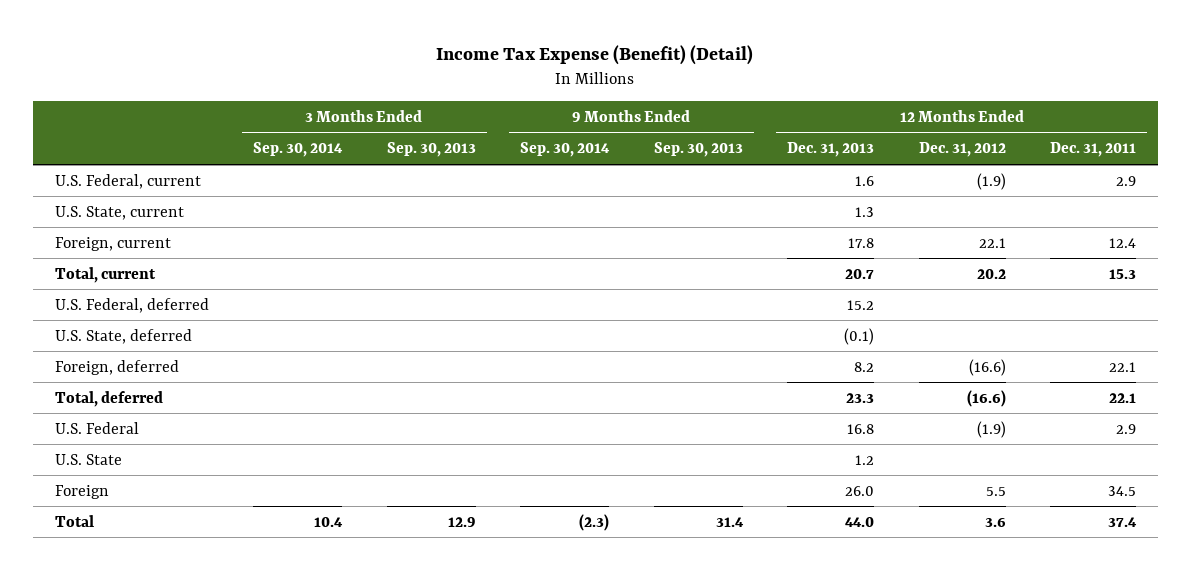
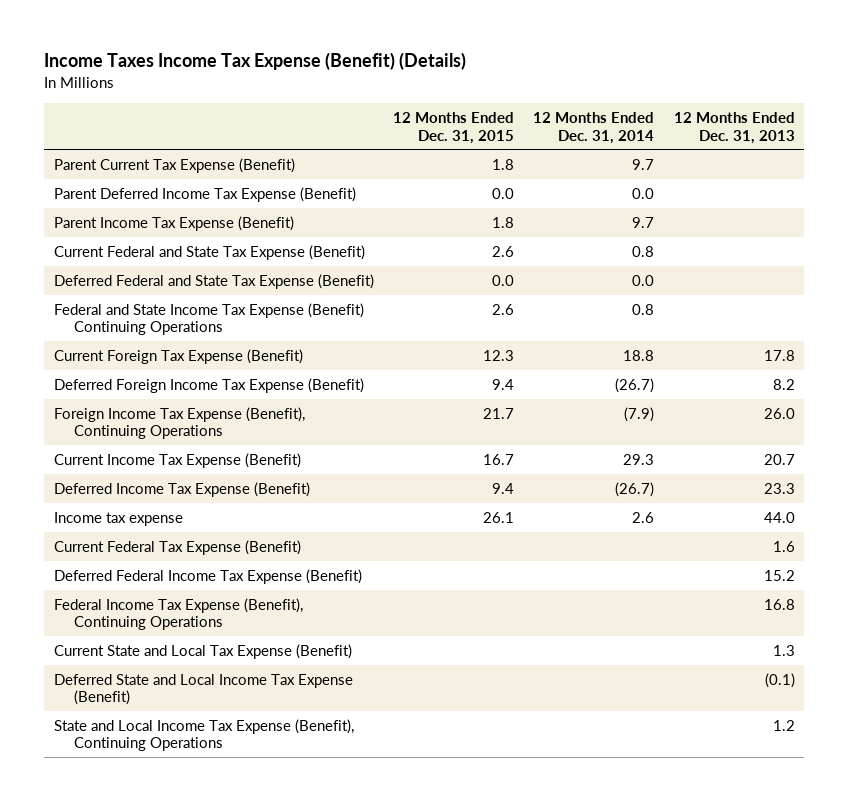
- Income Tax Expense (Benefit) (Detail)
+ Income Taxes Income Tax Expense (Benefit) (Details)
- | 3 Months Ended Sep. 30, 2014 | 3 Months Ended Sep. 30, 2013 | 9 Months Ended Sep. 30, 2014 | 9 Months Ended Sep. 30, 2013 | 12 Months Ended Dec. 31, 2013 | 12 Months Ended Dec. 31, 2012 | 12 Months Ended Dec. 31, 2011
+ | 12 Months Ended Dec. 31, 2015 | 12 Months Ended Dec. 31, 2014 | 12 Months Ended Dec. 31, 2013
- U.S. Federal, current | | | | | 1.6 | (1.9) | 2.9
- U.S. State, current | | | | | 1.3 | |
- Foreign, current | | | | | 17.8 | 22.1 | 12.4
- Total, current | | | | | 20.7 | 20.2 | 15.3
- U.S. Federal, deferred | | | | | 15.2 | |
- U.S. State, deferred | | | | | (0.1) | |
- Foreign, deferred | | | | | 8.2 | (16.6) | 22.1
- Total, deferred | | | | | 23.3 | (16.6) | 22.1
- U.S. Federal | | | | | 16.8 | (1.9) | 2.9
- U.S. State | | | | | 1.2 | |
- Foreign | | | | | 26.0 | 5.5 | 34.5
- Total | 10.4 | 12.9 | (2.3) | 31.4 | 44.0 | 3.6 | 37.4
+ Parent Current Tax Expense (Benefit) | 1.8 | 9.7 |
+ Parent Deferred Income Tax Expense (Benefit) | 0.0 | 0.0 |
+ Parent Income Tax Expense (Benefit) | 1.8 | 9.7 |
+ Current Federal and State Tax Expense (Benefit) | 2.6 | 0.8 |
+ Deferred Federal and State Tax Expense (Benefit) | 0.0 | 0.0 |
+ Federal and State Income Tax Expense (Benefit) Continuing Operations | 2.6 | 0.8 |
+ Current Foreign Tax Expense (Benefit) | 12.3 | 18.8 | 17.8
+ Deferred Foreign Income Tax Expense (Benefit) | 9.4 | (26.7) | 8.2
+ Foreign Income Tax Expense (Benefit), Continuing Operations | 21.7 | (7.9) | 26.0
+ Current Income Tax Expense (Benefit) | 16.7 | 29.3 | 20.7
+ Deferred Income Tax Expense (Benefit) | 9.4 | (26.7) | 23.3
+ Income tax expense | 26.1 | 2.6 | 44.0
+ Current Federal Tax Expense (Benefit) | | | 1.6
+ Deferred Federal Income Tax Expense (Benefit) | | | 15.2
+ Federal Income Tax Expense (Benefit), Continuing Operations | | | 16.8
+ Current State and Local Tax Expense (Benefit) | | | 1.3
+ Deferred State and Local Income Tax Expense (Benefit) | | | (0.1)
+ State and Local Income Tax Expense (Benefit), Continuing Operations | | | 1.2

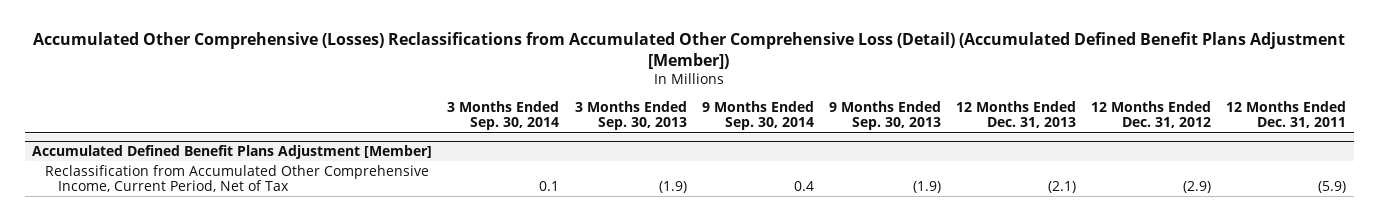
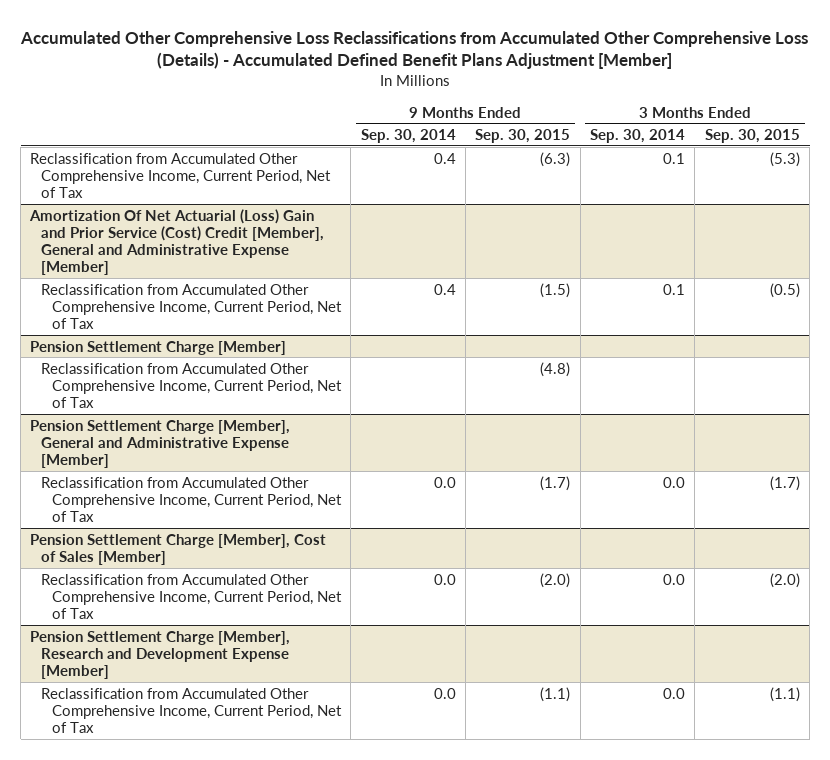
- Accumulated Other Comprehensive (Losses) Reclassifications from Accumulated Other Comprehensive Loss (Detail) (Accumulated Defined Benefit Plans Adjustment [Member])
+ Accumulated Other Comprehensive Loss Reclassifications from Accumulated Other Comprehensive Loss (Details) - Accumulated Defined Benefit Plans Adjustment [Member]
- | 3 Months Ended Sep. 30, 2014 | 3 Months Ended Sep. 30, 2013 | 9 Months Ended Sep. 30, 2014 | 9 Months Ended Sep. 30, 2013 | 12 Months Ended Dec. 31, 2013 | 12 Months Ended Dec. 31, 2012 | 12 Months Ended Dec. 31, 2011
+ | 9 Months Ended Sep. 30, 2014 | 9 Months Ended Sep. 30, 2015 | 3 Months Ended Sep. 30, 2014 | 3 Months Ended Sep. 30, 2015
- Accumulated Defined Benefit Plans Adjustment [Member]
+ Amortization Of Net Actuarial (Loss) Gain and Prior Service (Cost) Credit [Member], General and Administrative Expense [Member]
+ Reclassification from Accumulated Other Comprehensive Income, Current Period, Net of Tax | 0.4 | (1.5) | 0.1 | (0.5)
+ Pension Settlement Charge [Member]
+ Reclassification from Accumulated Other Comprehensive Income, Current Period, Net of Tax | | (4.8) | |
+ Pension Settlement Charge [Member], General and Administrative Expense [Member]
+ Reclassification from Accumulated Other Comprehensive Income, Current Period, Net of Tax | 0.0 | (1.7) | 0.0 | (1.7)
+ Pension Settlement Charge [Member], Cost of Sales [Member]
+ Reclassification from Accumulated Other Comprehensive Income, Current Period, Net of Tax | 0.0 | (2.0) | 0.0 | (2.0)
+ Pension Settlement Charge [Member], Research and Development Expense [Member]
+ Reclassification from Accumulated Other Comprehensive Income, Current Period, Net of Tax | 0.0 | (1.1) | 0.0 | (1.1)

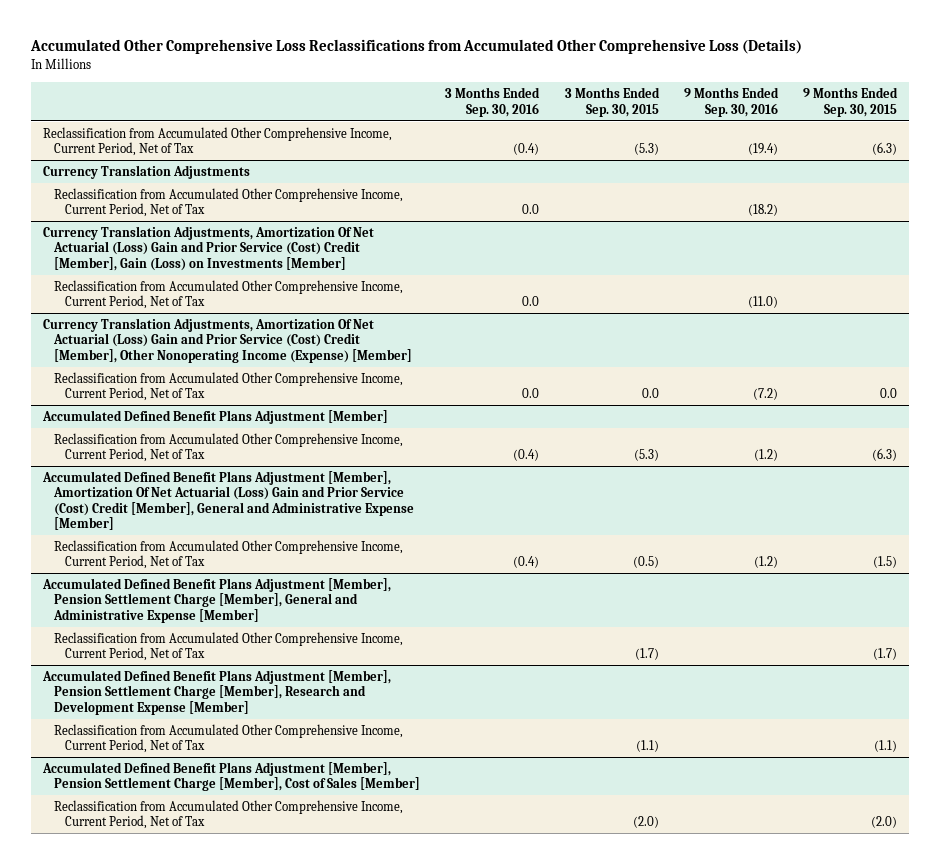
- Accumulated Other Comprehensive Loss Reclassifications from Accumulated Other Comprehensive Loss (Details) - Accumulated Defined Benefit Plans Adjustment [Member]
+ Accumulated Other Comprehensive Loss Reclassifications from Accumulated Other Comprehensive Loss (Details)
- | 9 Months Ended Sep. 30, 2014 | 9 Months Ended Sep. 30, 2015 | 3 Months Ended Sep. 30, 2014 | 3 Months Ended Sep. 30, 2015
+ | 3 Months Ended Sep. 30, 2016 | 3 Months Ended Sep. 30, 2015 | 9 Months Ended Sep. 30, 2016 | 9 Months Ended Sep. 30, 2015
- Amortization Of Net Actuarial (Loss) Gain and Prior Service (Cost) Credit [Member], General and Administrative Expense [Member]
+ Currency Translation Adjustments
+ Reclassification from Accumulated Other Comprehensive Income, Current Period, Net of Tax | 0.0 | | (18.2) |
+ Currency Translation Adjustments, Amortization Of Net Actuarial (Loss) Gain and Prior Service (Cost) Credit [Member], Gain (Loss) on Investments [Member]
+ Reclassification from Accumulated Other Comprehensive Income, Current Period, Net of Tax | 0.0 | | (11.0) |
+ Currency Translation Adjustments, Amortization Of Net Actuarial (Loss) Gain and Prior Service (Cost) Credit [Member], Other Nonoperating Income (Expense) [Member]
+ Reclassification from Accumulated Other Comprehensive Income, Current Period, Net of Tax | 0.0 | 0.0 | (7.2) | 0.0
+ Accumulated Defined Benefit Plans Adjustment [Member]
+ Reclassification from Accumulated Other Comprehensive Income, Current Period, Net of Tax | (0.4) | (5.3) | (1.2) | (6.3)
+ Accumulated Defined Benefit Plans Adjustment [Member], Amortization Of Net Actuarial (Loss) Gain and Prior Service (Cost) Credit [Member], General and Administrative Expense [Member]
- Pension Settlement Charge [Member]
- Reclassification from Accumulated Other Comprehensive Income, Current Period, Net of Tax | | (4.8) | |
- Pension Settlement Charge [Member], General and Administrative Expense [Member]
+ Accumulated Defined Benefit Plans Adjustment [Member], Pension Settlement Charge [Member], General and Administrative Expense [Member]
- Pension Settlement Charge [Member], Cost of Sales [Member]
- Reclassification from Accumulated Other Comprehensive Income, Current Period, Net of Tax | 0.0 | (2.0) | 0.0 | (2.0)
- Pension Settlement Charge [Member], Research and Development Expense [Member]
+ Accumulated Defined Benefit Plans Adjustment [Member], Pension Settlement Charge [Member], Research and Development Expense [Member]
+ Accumulated Defined Benefit Plans Adjustment [Member], Pension Settlement Charge [Member], Cost of Sales [Member]
+ Reclassification from Accumulated Other Comprehensive Income, Current Period, Net of Tax | | (2.0) | | (2.0)

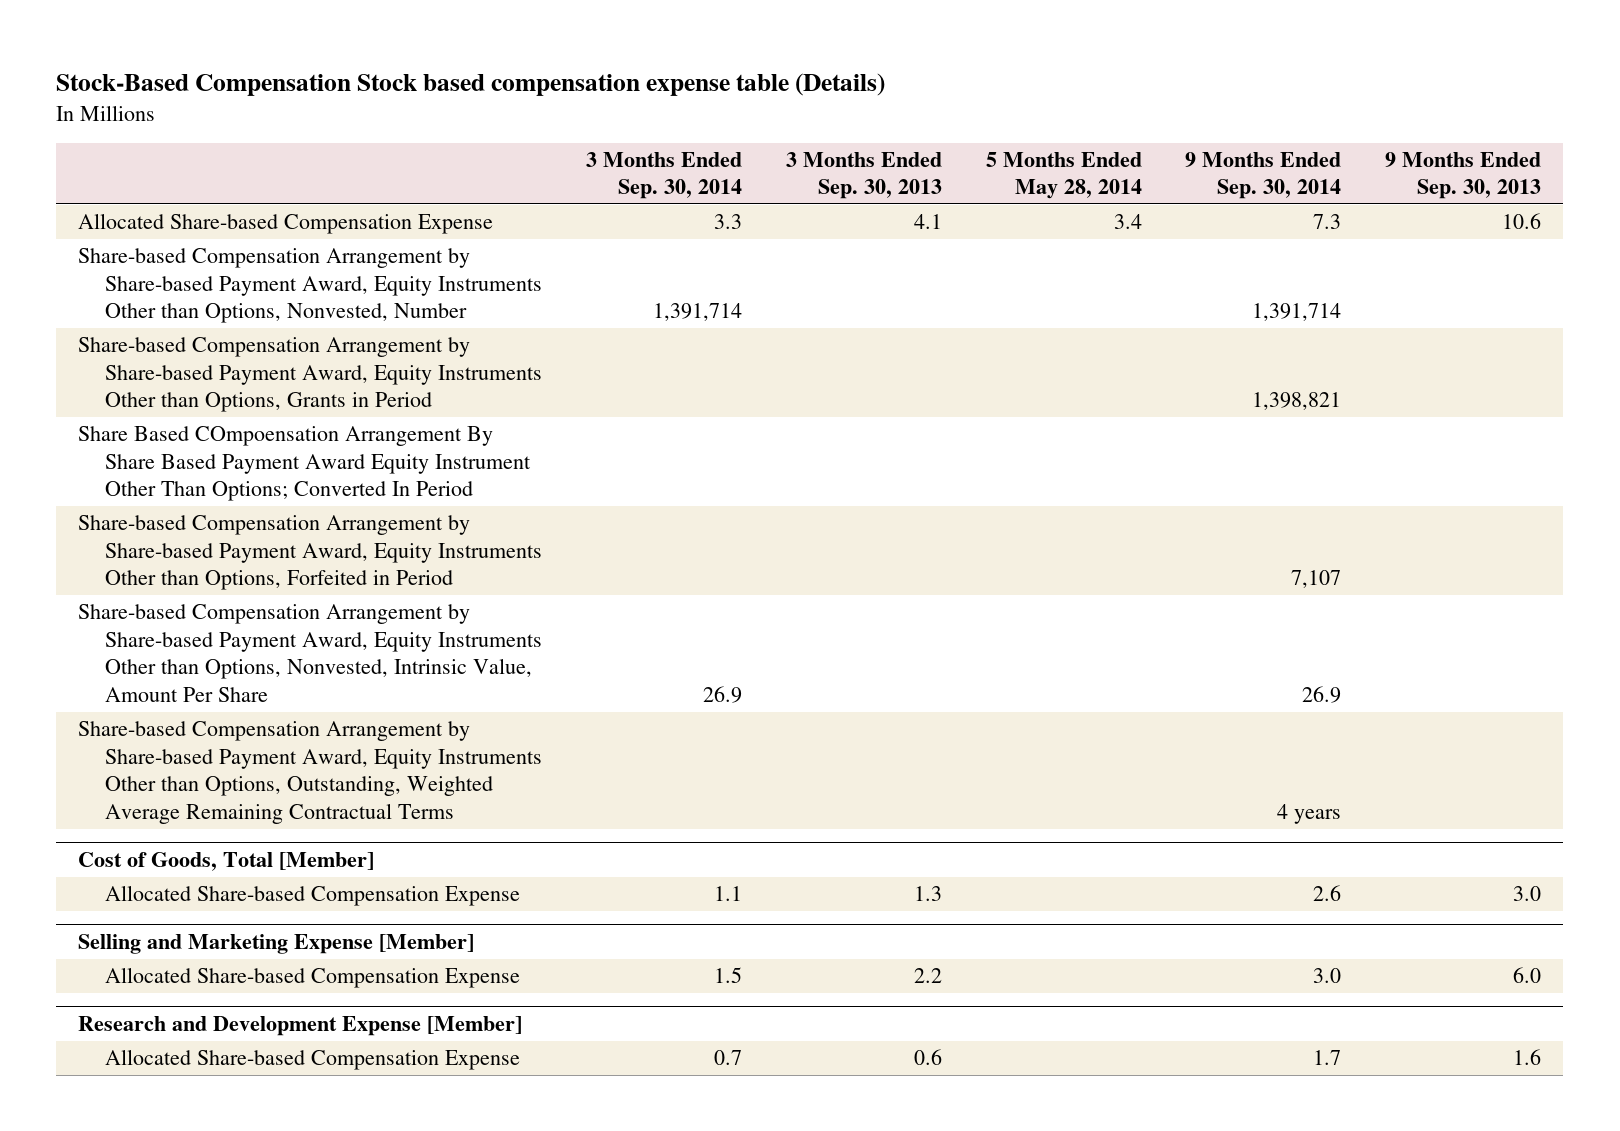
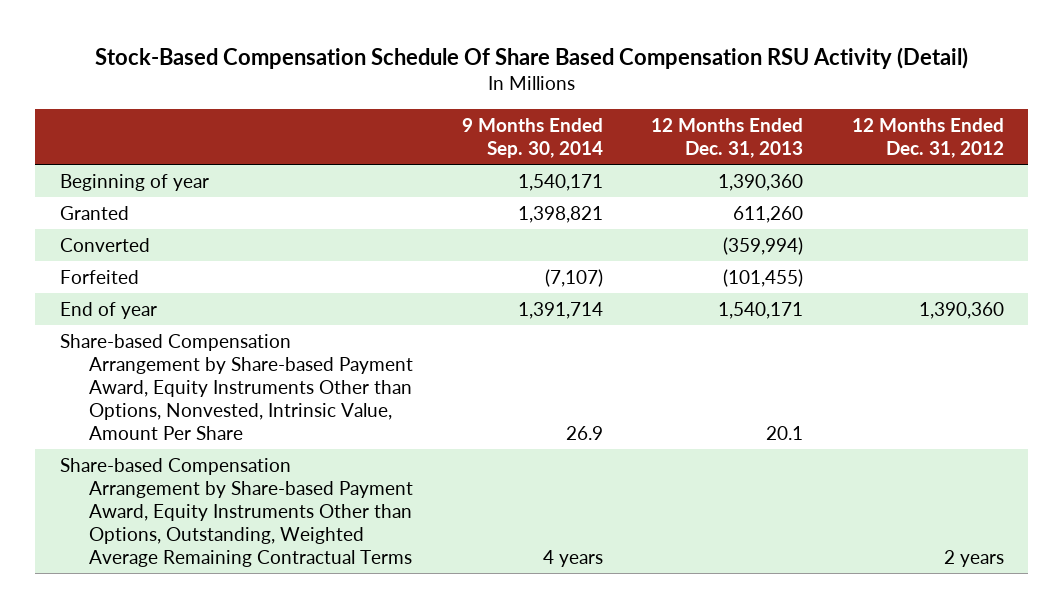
- Stock-Based Compensation Stock based compensation expense table (Details)
+ Stock-Based Compensation Schedule Of Share Based Compensation RSU Activity (Detail)
- | 3 Months Ended Sep. 30, 2014 | 3 Months Ended Sep. 30, 2013 | 5 Months Ended May 28, 2014 | 9 Months Ended Sep. 30, 2014 | 9 Months Ended Sep. 30, 2013
+ | 9 Months Ended Sep. 30, 2014 | 12 Months Ended Dec. 31, 2013 | 12 Months Ended Dec. 31, 2012
- Allocated Share-based Compensation Expense | 3.3 | 4.1 | 3.4 | 7.3 | 10.6
- Share-based Compensation Arrangement by Share-based Payment Award, Equity Instruments Other than Options, Nonvested, Number | 1,391,714 | | | 1,391,714 |
- Share-based Compensation Arrangement by Share-based Payment Award, Equity Instruments Other than Options, Grants in Period | | | | 1,398,821 |
- Share Based COmpoensation Arrangement By Share Based Payment Award Equity Instrument Other Than Options; Converted In Period
- Share-based Compensation Arrangement by Share-based Payment Award, Equity Instruments Other than Options, Forfeited in Period | | | | 7,107 |
+ Beginning of year | 1,540,171 | 1,390,360 |
+ Granted | 1,398,821 | 611,260 |
+ Converted | | (359,994) |
+ Forfeited | (7,107) | (101,455) |
+ End of year | 1,391,714 | 1,540,171 | 1,390,360
- Cost of Goods, Total [Member]
- Allocated Share-based Compensation Expense | 1.1 | 1.3 | | 2.6 | 3.0
- Selling and Marketing Expense [Member]
- Allocated Share-based Compensation Expense | 1.5 | 2.2 | | 3.0 | 6.0
- Research and Development Expense [Member]
- Allocated Share-based Compensation Expense | 0.7 | 0.6 | | 1.7 | 1.6

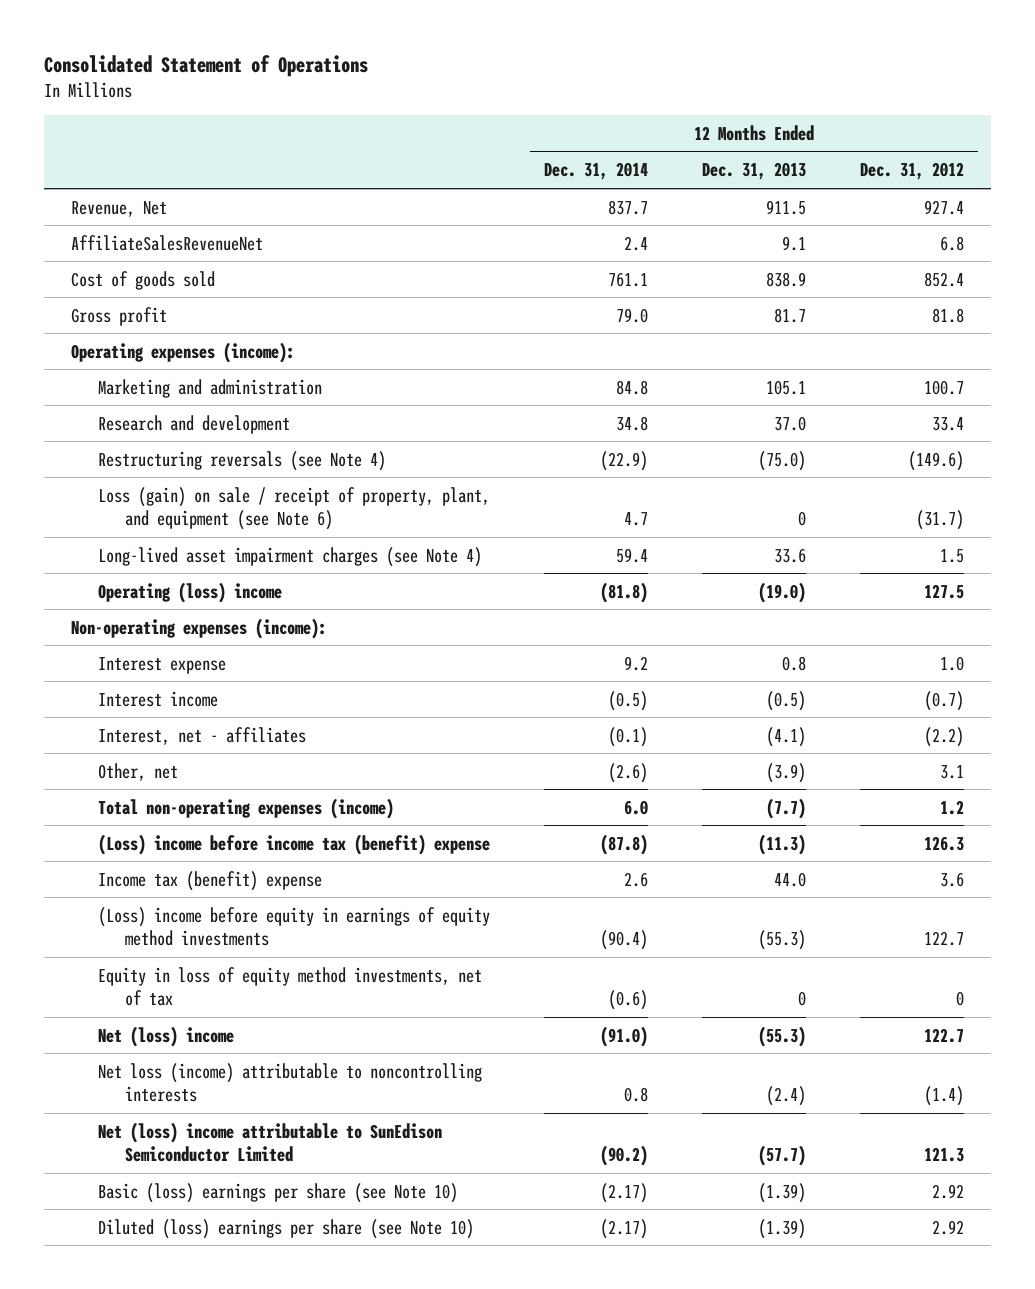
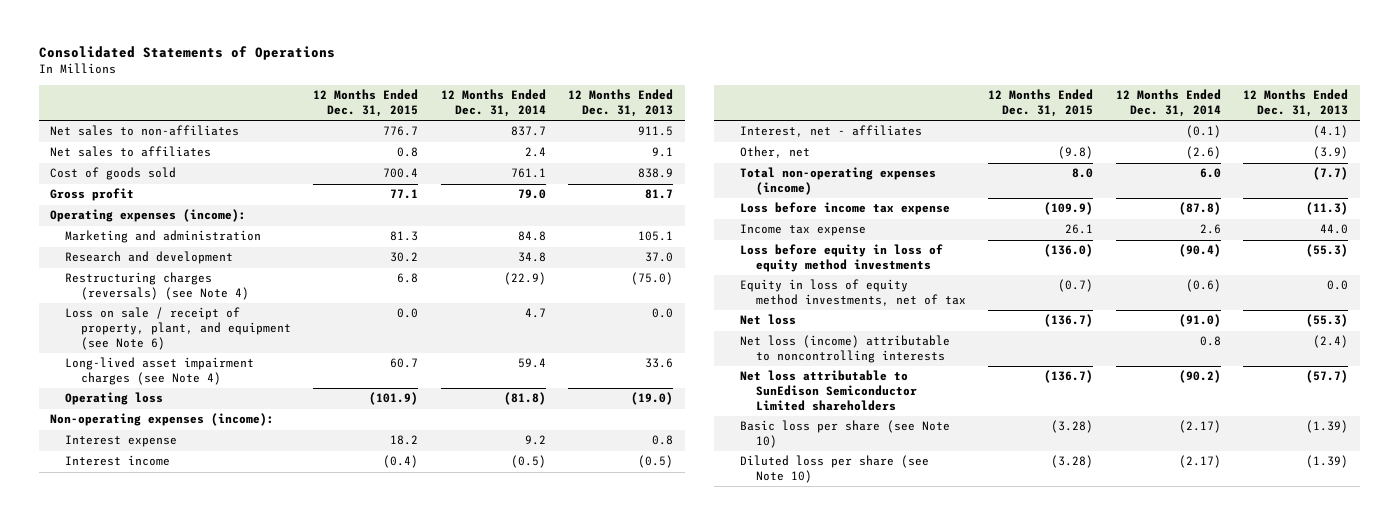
- Consolidated Statement of Operations
+ Consolidated Statements of Operations
- | 12 Months Ended Dec. 31, 2014 | 12 Months Ended Dec. 31, 2013 | 12 Months Ended Dec. 31, 2012
+ | 12 Months Ended Dec. 31, 2015 | 12 Months Ended Dec. 31, 2014 | 12 Months Ended Dec. 31, 2013
- Revenue, Net | 837.7 | 911.5 | 927.4
- AffiliateSalesRevenueNet | 2.4 | 9.1 | 6.8
+ Net sales to non-affiliates | 776.7 | 837.7 | 911.5
+ Net sales to affiliates | 0.8 | 2.4 | 9.1
- Restructuring reversals (see Note 4) | (22.9) | (75.0) | (149.6)
- Loss (gain) on sale / receipt of property, plant, and equipment (see Note 6) | 4.7 | 0 | (31.7)
+ Restructuring charges (reversals) (see Note 4) | 6.8 | (22.9) | (75.0)
+ Loss on sale / receipt of property, plant, and equipment (see Note 6) | 0.0 | 4.7 | 0.0
- Operating (loss) income | (81.8) | (19.0) | 127.5
+ Operating loss | (101.9) | (81.8) | (19.0)
- (Loss) income before income tax (benefit) expense | (87.8) | (11.3) | 126.3
- Income tax (benefit) expense | 2.6 | 44.0 | 3.6
- (Loss) income before equity in earnings of equity method investments | (90.4) | (55.3) | 122.7
- Equity in loss of equity method investments, net of tax | (0.6) | 0 | 0
- Net (loss) income | (91.0) | (55.3) | 122.7
+ Loss before income tax expense | (109.9) | (87.8) | (11.3)
+ Income tax expense | 26.1 | 2.6 | 44.0
+ Loss before equity in loss of equity method investments | (136.0) | (90.4) | (55.3)
+ Equity in loss of equity method investments, net of tax | (0.7) | (0.6) | 0.0
+ Net loss | (136.7) | (91.0) | (55.3)
- Net (loss) income attributable to SunEdison Semiconductor Limited | (90.2) | (57.7) | 121.3
- Basic (loss) earnings per share (see Note 10) | (2.17) | (1.39) | 2.92
- Diluted (loss) earnings per share (see Note 10) | (2.17) | (1.39) | 2.92
+ Net loss attributable to SunEdison Semiconductor Limited shareholders | (136.7) | (90.2) | (57.7)
+ Basic loss per share (see Note 10) | (3.28) | (2.17) | (1.39)
+ Diluted loss per share (see Note 10) | (3.28) | (2.17) | (1.39)

